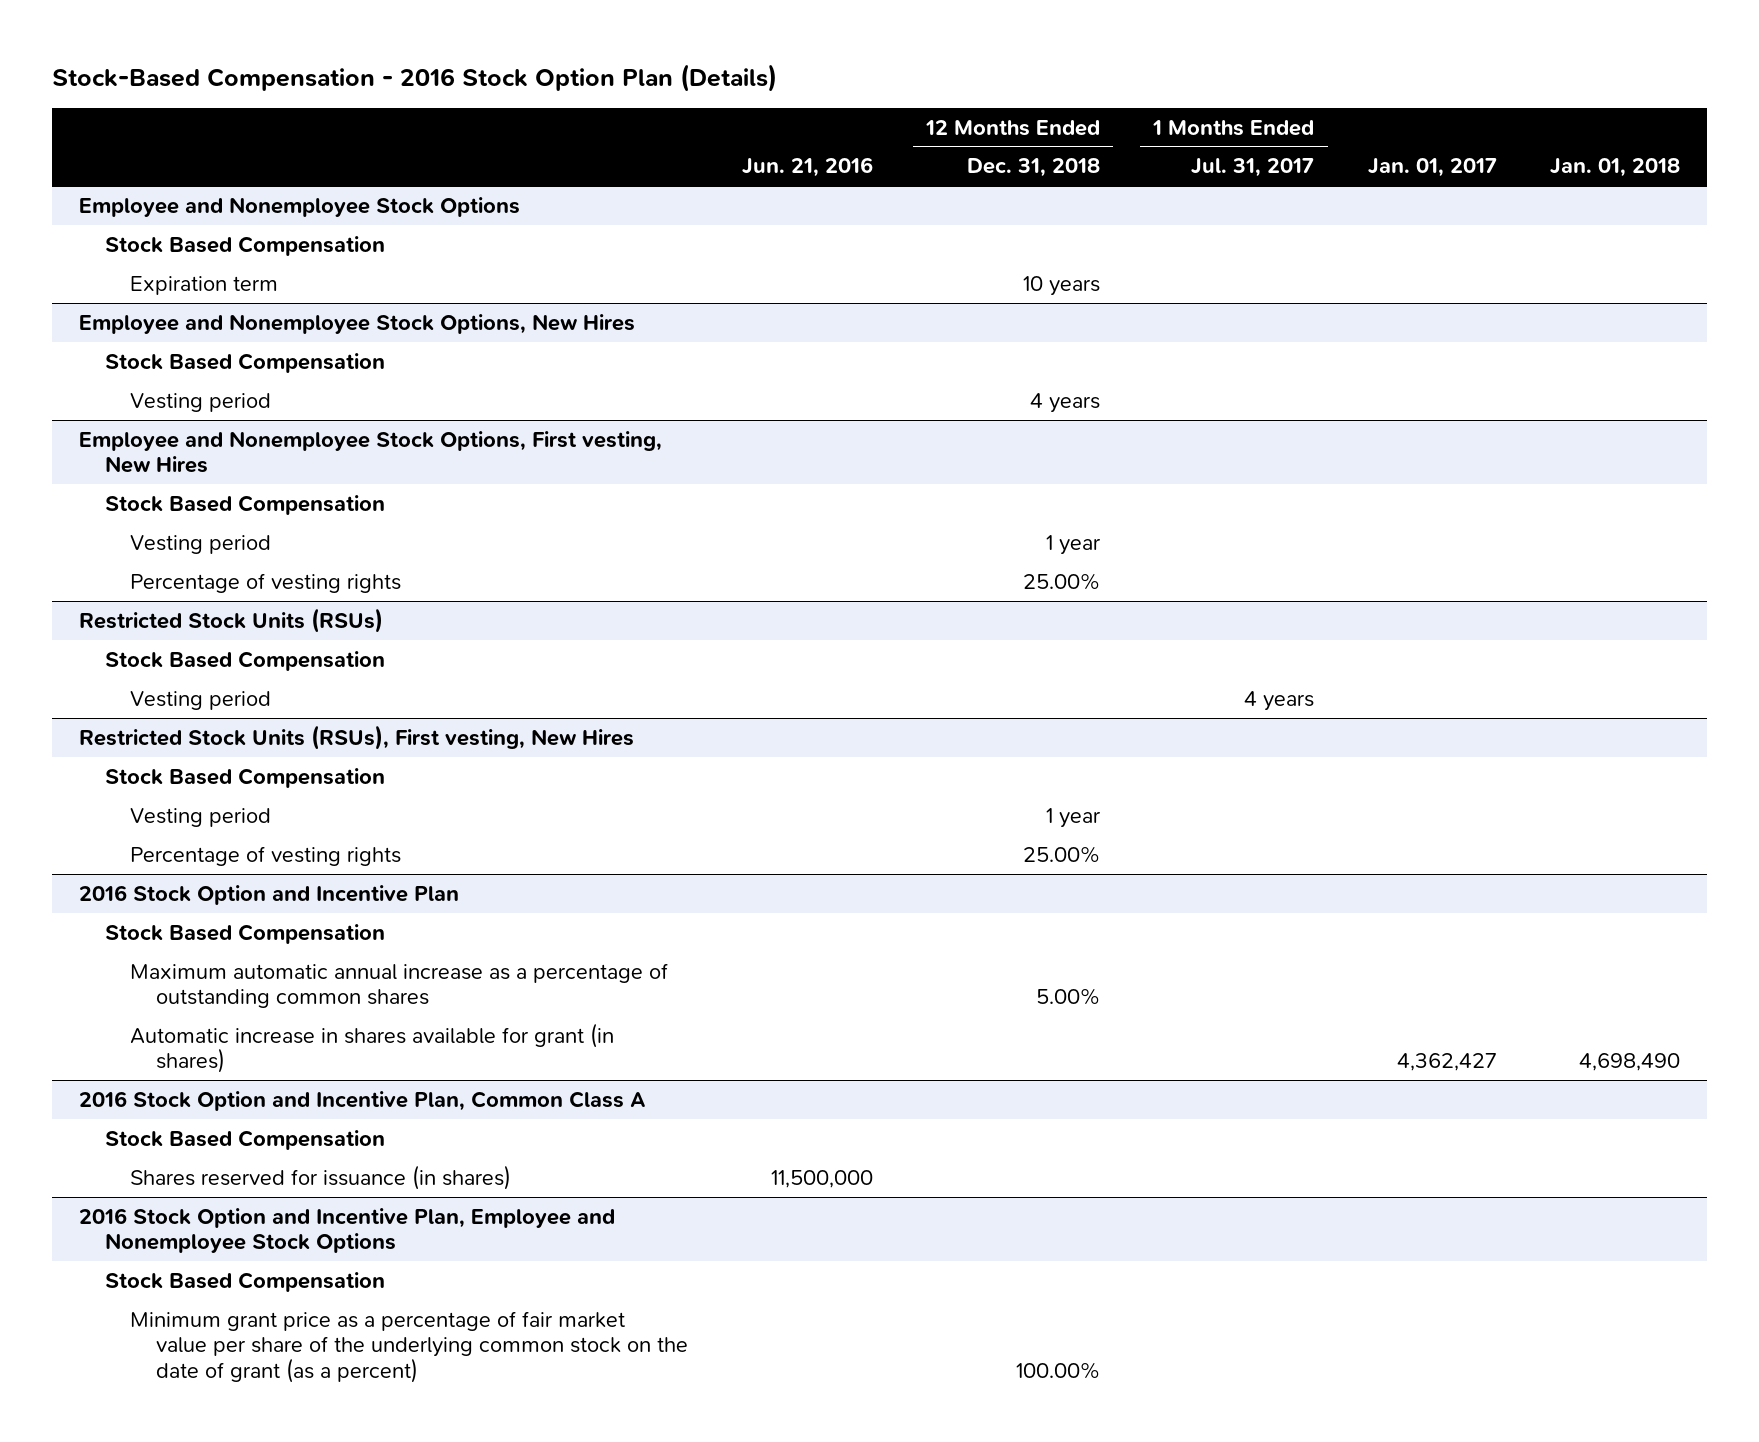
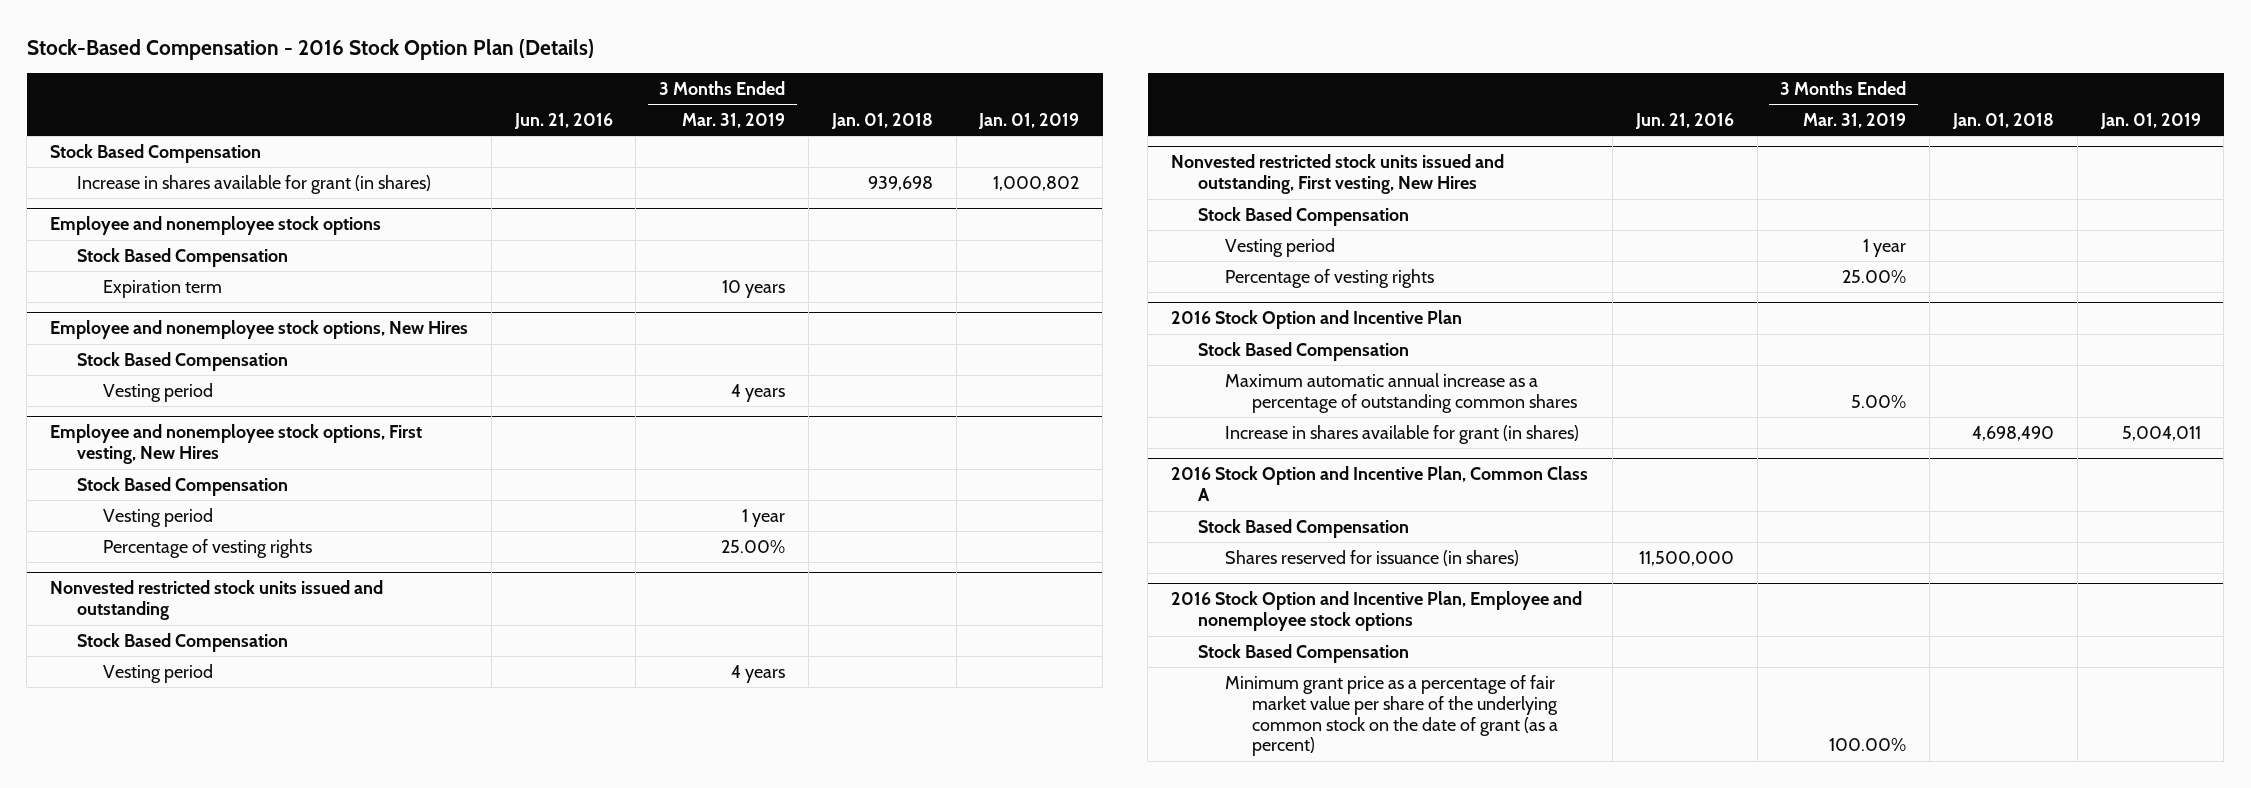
- | Jun. 21, 2016 | 12 Months Ended Dec. 31, 2018 | 1 Months Ended Jul. 31, 2017 | Jan. 01, 2017 | Jan. 01, 2018
+ | Jun. 21, 2016 | 3 Months Ended Mar. 31, 2019 | Jan. 01, 2018 | Jan. 01, 2019
- Employee and Nonemployee Stock Options
+ Stock Based Compensation
+ Increase in shares available for grant (in shares) | | | 939,698 | 1,000,802
+ Employee and nonemployee stock options
- Employee and Nonemployee Stock Options, New Hires
+ Employee and nonemployee stock options, New Hires
- Employee and Nonemployee Stock Options, First vesting, New Hires
+ Employee and nonemployee stock options, First vesting, New Hires
- Restricted Stock Units (RSUs)
+ Nonvested restricted stock units issued and outstanding
- Restricted Stock Units (RSUs), First vesting, New Hires
+ Nonvested restricted stock units issued and outstanding, First vesting, New Hires
@ 2016 Stock Option and Incentive Plan
- Automatic increase in shares available for grant (in shares) | | | | 4,362,427 | 4,698,490
+ Increase in shares available for grant (in shares) | | | 4,698,490 | 5,004,011
- 2016 Stock Option and Incentive Plan, Employee and Nonemployee Stock Options
+ 2016 Stock Option and Incentive Plan, Employee and nonemployee stock options

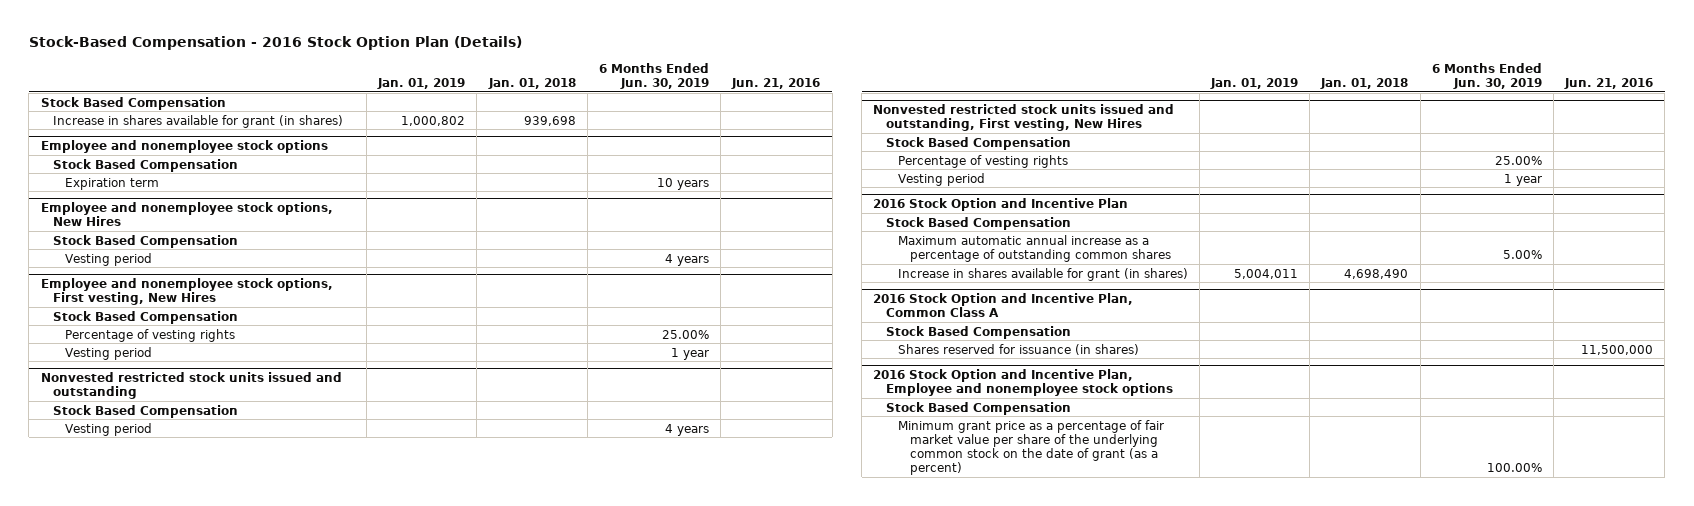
- | Jun. 21, 2016 | 3 Months Ended Mar. 31, 2019 | Jan. 01, 2018 | Jan. 01, 2019
+ | Jan. 01, 2019 | Jan. 01, 2018 | 6 Months Ended Jun. 30, 2019 | Jun. 21, 2016
@ Employee and nonemployee stock options, First vesting, New Hires
moved down: Vesting period | | | 1 year |
@ Nonvested restricted stock units issued and outstanding, First vesting, New Hires
moved down: Vesting period | | | 1 year |

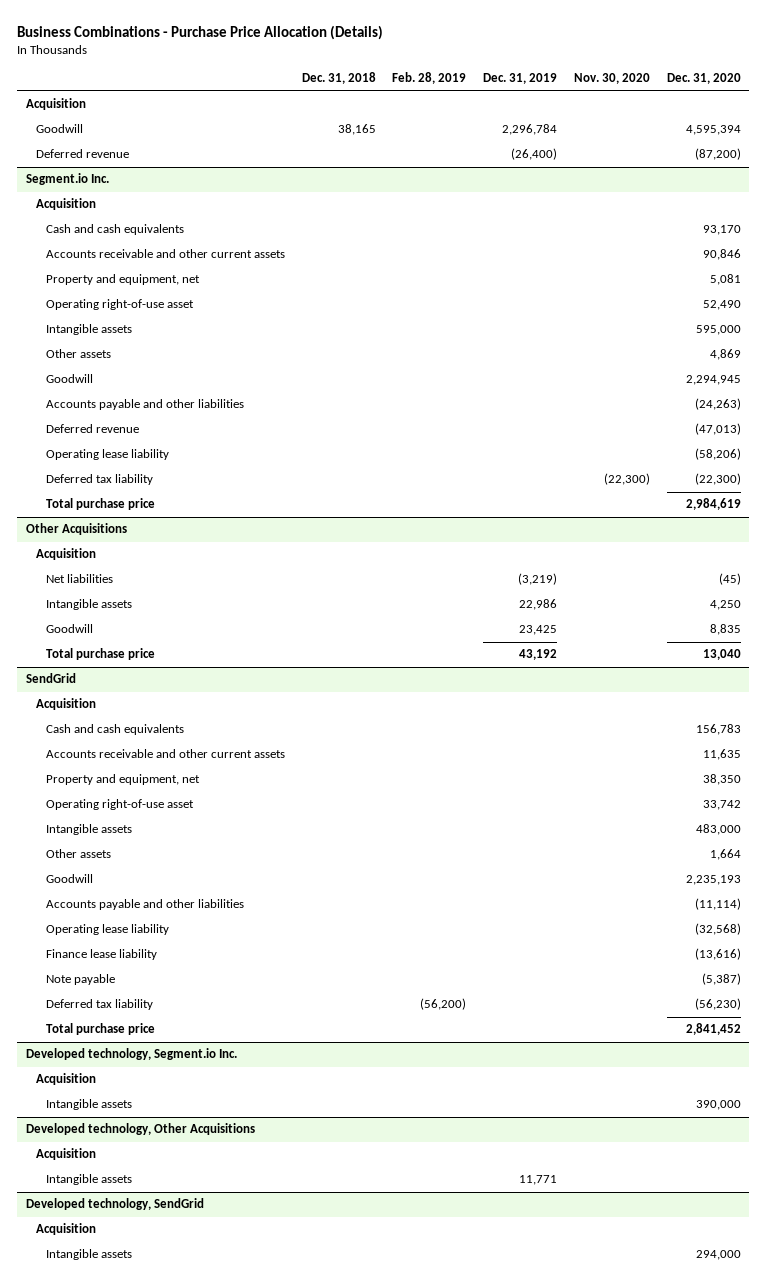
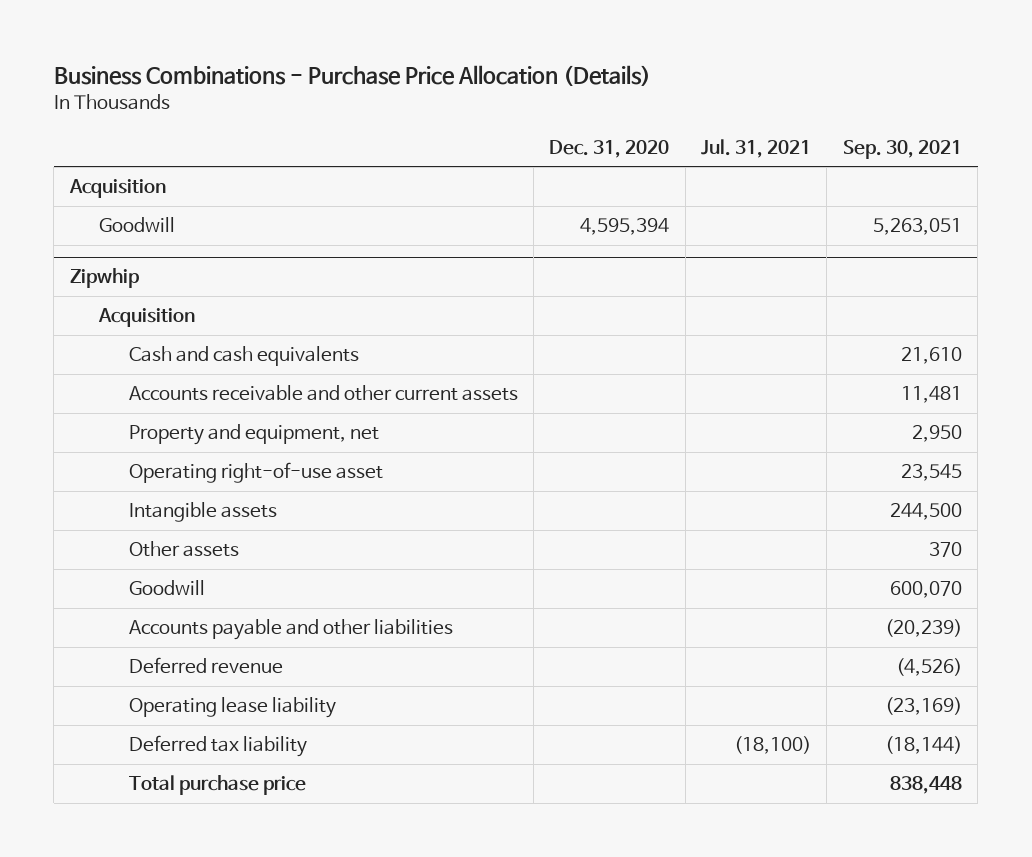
- | Dec. 31, 2018 | Feb. 28, 2019 | Dec. 31, 2019 | Nov. 30, 2020 | Dec. 31, 2020
+ | Dec. 31, 2020 | Jul. 31, 2021 | Sep. 30, 2021
- Deferred revenue | | | (26,400) | | (87,200)
- Segment.io Inc.
- Acquisition
- Cash and cash equivalents | | | | | 93,170
- Accounts receivable and other current assets | | | | | 90,846
- Property and equipment, net | | | | | 5,081
- Operating right-of-use asset | | | | | 52,490
- Intangible assets | | | | | 595,000
- Other assets | | | | | 4,869
- Goodwill | | | | | 2,294,945
- Accounts payable and other liabilities | | | | | (24,263)
- Deferred revenue | | | | | (47,013)
- Operating lease liability | | | | | (58,206)
- Deferred tax liability | | | | (22,300) | (22,300)
- Total purchase price | | | | | 2,984,619
- Other Acquisitions
- Acquisition
- Net liabilities | | | (3,219) | | (45)
- Intangible assets | | | 22,986 | | 4,250
- Goodwill | | | 23,425 | | 8,835
- Total purchase price | | | 43,192 | | 13,040
- SendGrid
- Acquisition
- Cash and cash equivalents | | | | | 156,783
- Accounts receivable and other current assets | | | | | 11,635
- Property and equipment, net | | | | | 38,350
- Operating right-of-use asset | | | | | 33,742
- Intangible assets | | | | | 483,000
- Other assets | | | | | 1,664
- Goodwill | | | | | 2,235,193
- Accounts payable and other liabilities | | | | | (11,114)
- Operating lease liability | | | | | (32,568)
- Finance lease liability | | | | | (13,616)
- Note payable | | | | | (5,387)
- Deferred tax liability | | (56,200) | | | (56,230)
- Total purchase price | | | | | 2,841,452
- Developed technology, Segment.io Inc.
- Acquisition
- Intangible assets | | | | | 390,000
- Developed technology, Other Acquisitions
- Acquisition
- Intangible assets | | | 11,771 | |
- Developed technology, SendGrid
- Acquisition
- Intangible assets | | | | | 294,000
+ Zipwhip
+ Acquisition
+ Cash and cash equivalents | | | 21,610
+ Accounts receivable and other current assets | | | 11,481
+ Property and equipment, net | | | 2,950
+ Operating right-of-use asset | | | 23,545
+ Intangible assets | | | 244,500
+ Other assets | | | 370
+ Goodwill | | | 600,070
+ Accounts payable and other liabilities | | | (20,239)
+ Deferred revenue | | | (4,526)
+ Operating lease liability | | | (23,169)
+ Deferred tax liability | | (18,100) | (18,144)
+ Total purchase price | | | 838,448

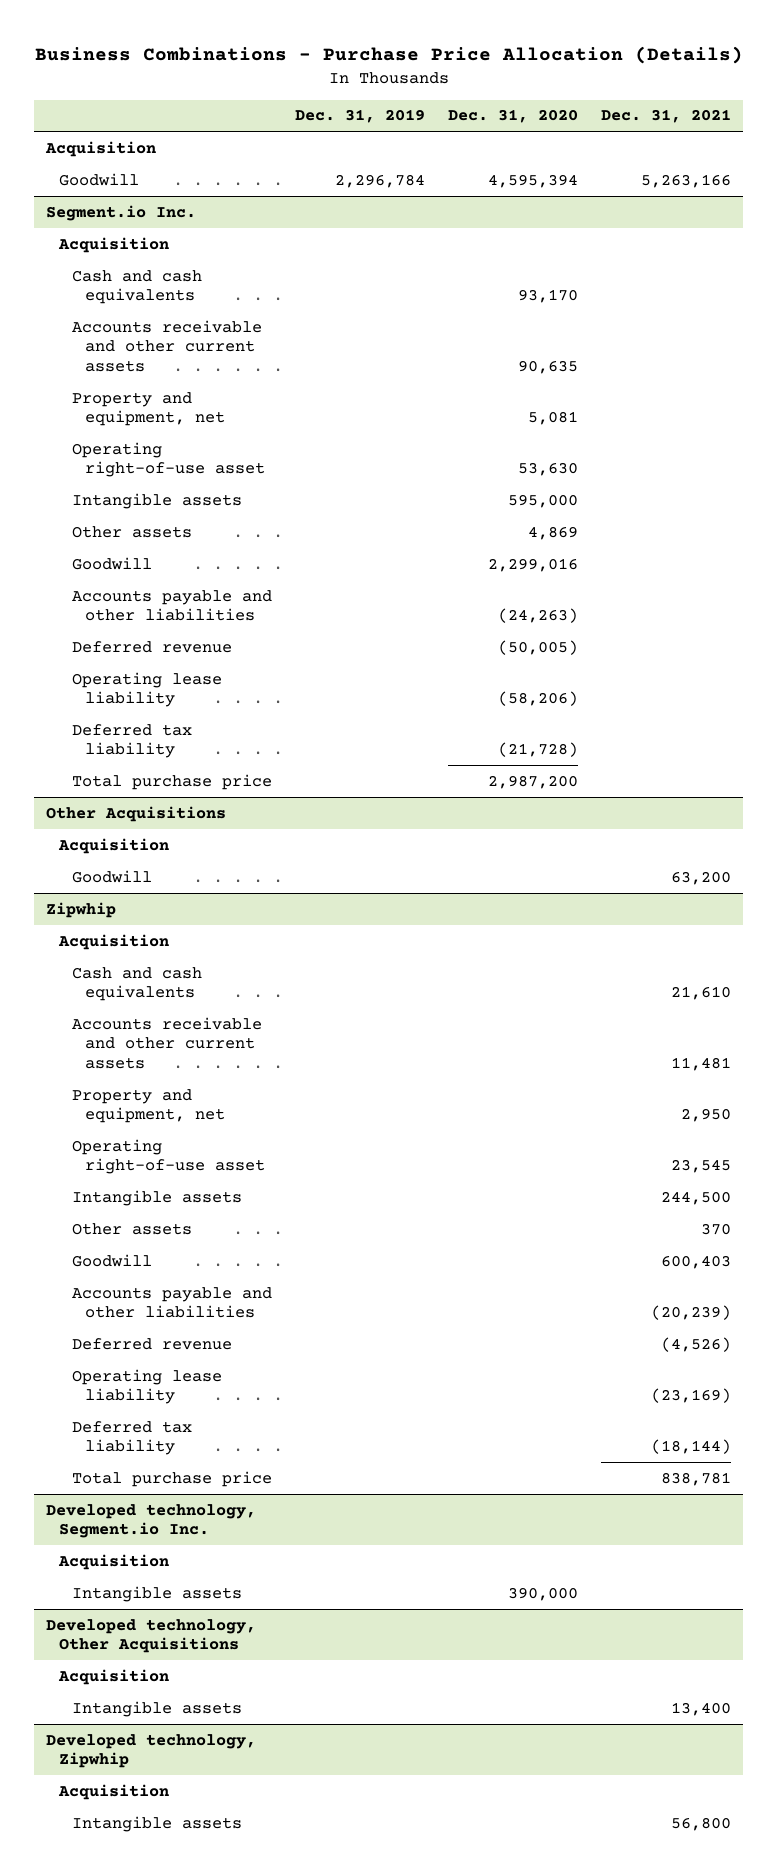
- | Dec. 31, 2020 | Jul. 31, 2021 | Sep. 30, 2021
+ | Dec. 31, 2019 | Dec. 31, 2020 | Dec. 31, 2021
+ Segment.io Inc.
+ Acquisition
+ Cash and cash equivalents | | 93,170 |
+ Accounts receivable and other current assets | | 90,635 |
+ Property and equipment, net | | 5,081 |
+ Operating right-of-use asset | | 53,630 |
+ Intangible assets | | 595,000 |
+ Other assets | | 4,869 |
+ Goodwill | | 2,299,016 |
+ Accounts payable and other liabilities | | (24,263) |
+ Deferred revenue | | (50,005) |
+ Operating lease liability | | (58,206) |
+ Deferred tax liability | | (21,728) |
+ Total purchase price | | 2,987,200 |
+ Other Acquisitions
+ Acquisition
+ Goodwill | | | 63,200
+ Developed technology, Segment.io Inc.
+ Acquisition
+ Intangible assets | | 390,000 |
+ Developed technology, Other Acquisitions
+ Acquisition
+ Intangible assets | | | 13,400
+ Developed technology, Zipwhip
+ Acquisition
+ Intangible assets | | | 56,800

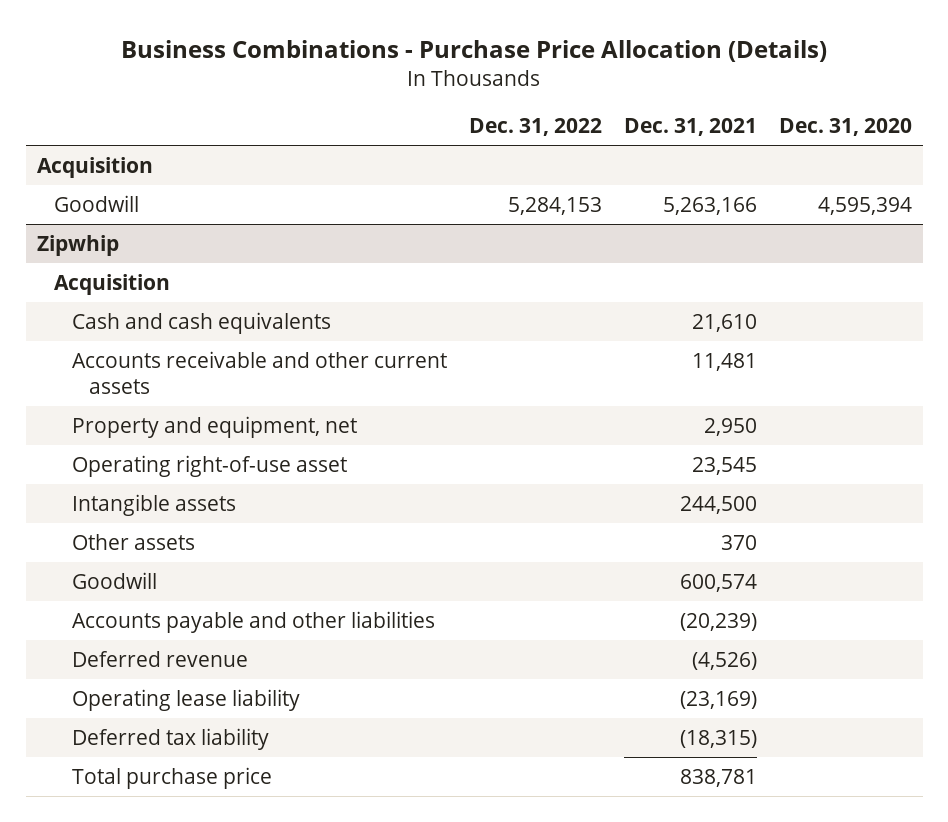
- | Dec. 31, 2019 | Dec. 31, 2020 | Dec. 31, 2021
+ | Dec. 31, 2022 | Dec. 31, 2021 | Dec. 31, 2020
- Segment.io Inc.
- Acquisition
- Cash and cash equivalents | | 93,170 |
- Accounts receivable and other current assets | | 90,635 |
- Property and equipment, net | | 5,081 |
- Operating right-of-use asset | | 53,630 |
- Intangible assets | | 595,000 |
- Other assets | | 4,869 |
- Goodwill | | 2,299,016 |
- Accounts payable and other liabilities | | (24,263) |
- Deferred revenue | | (50,005) |
- Operating lease liability | | (58,206) |
- Deferred tax liability | | (21,728) |
- Total purchase price | | 2,987,200 |
- Other Acquisitions
- Acquisition
- Goodwill | | | 63,200
@ Zipwhip
- Goodwill | | | 600,403
+ Goodwill | | 600,574 |
- Deferred tax liability | | | (18,144)
+ Deferred tax liability | | (18,315) |
- Developed technology, Segment.io Inc.
- Acquisition
- Intangible assets | | 390,000 |
- Developed technology, Other Acquisitions
- Acquisition
- Intangible assets | | | 13,400
- Developed technology, Zipwhip
- Acquisition
- Intangible assets | | | 56,800

